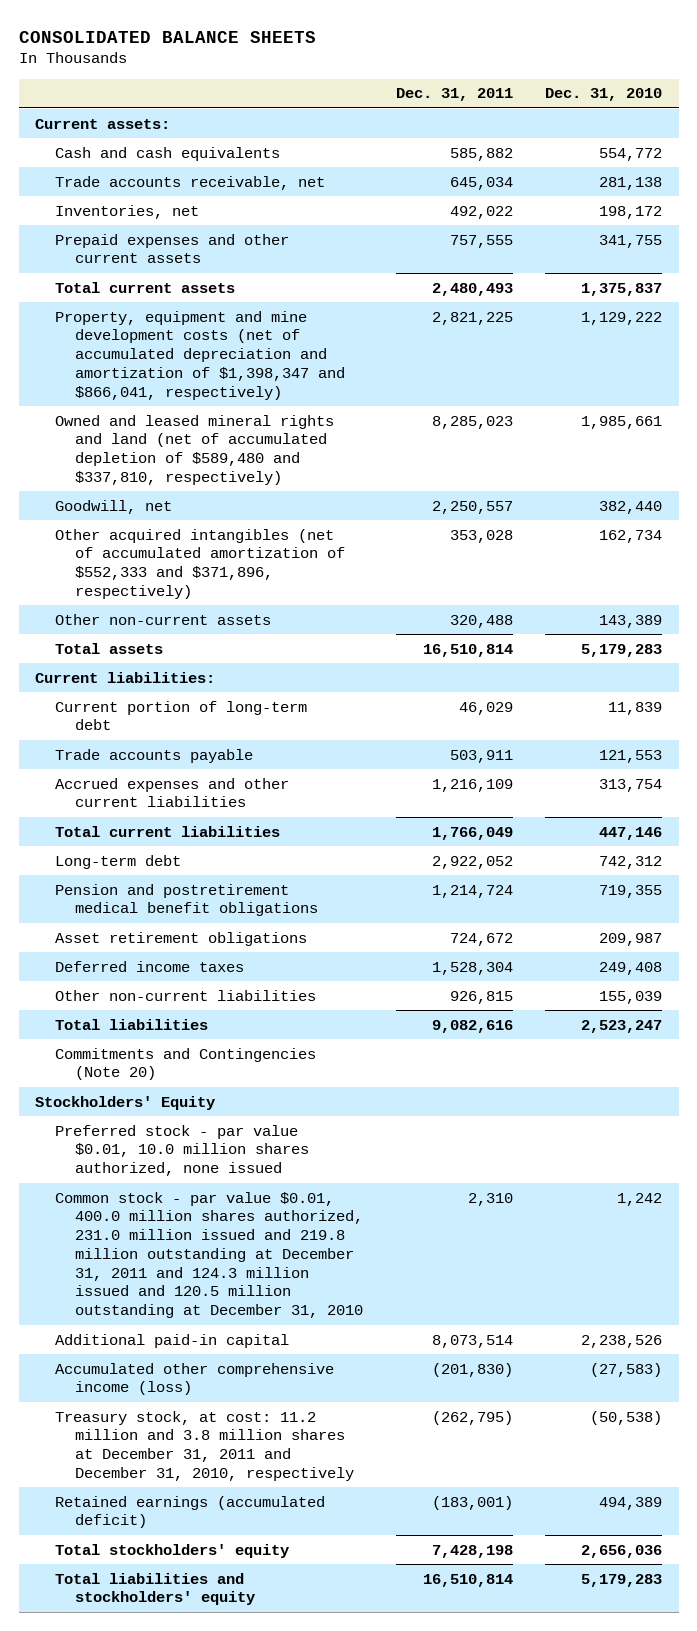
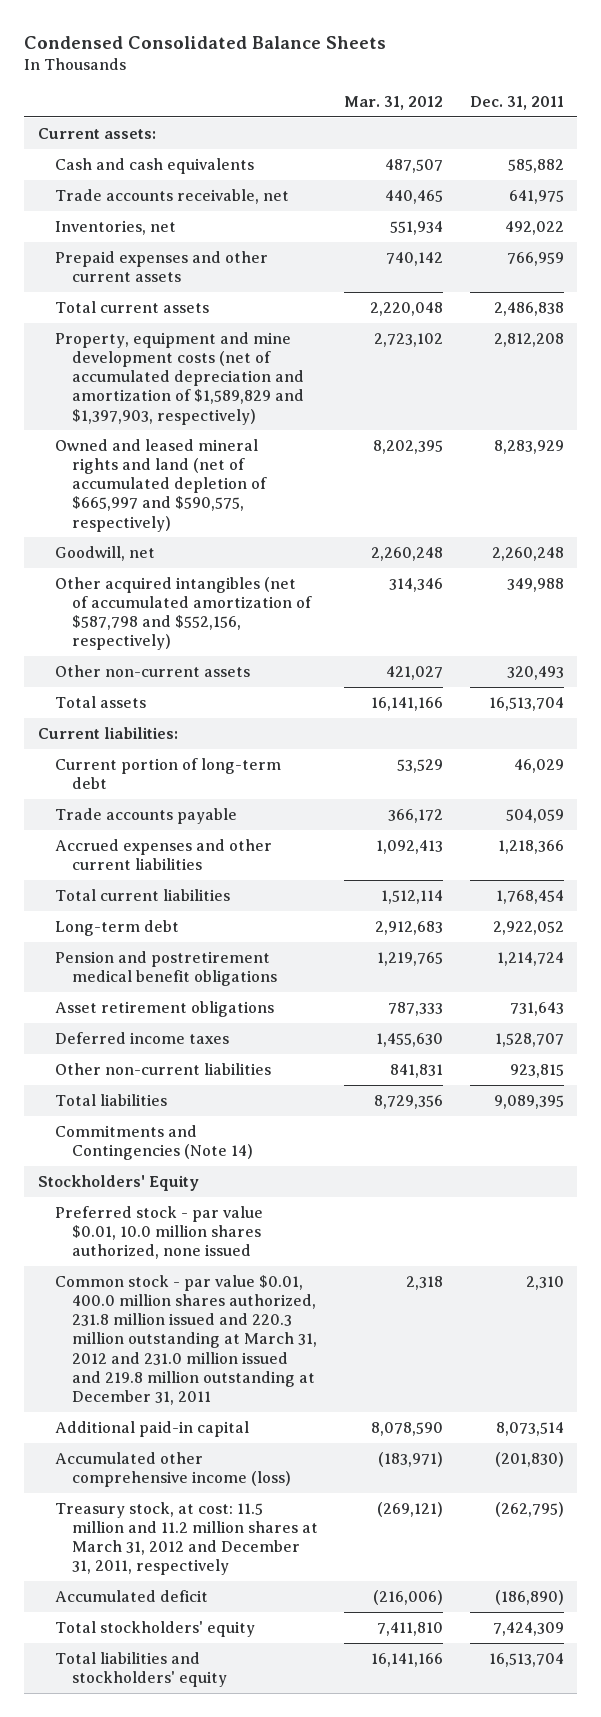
- CONSOLIDATED BALANCE SHEETS
+ Condensed Consolidated Balance Sheets
- | Dec. 31, 2011 | Dec. 31, 2010
+ | Mar. 31, 2012 | Dec. 31, 2011
- Trade accounts receivable, net | 645,034 | 281,138
+ Trade accounts receivable, net | 440,465 | 641,975
- Prepaid expenses and other current assets | 757,555 | 341,755
- Total current assets | 2,480,493 | 1,375,837
- Property, equipment and mine development costs (net of accumulated depreciation and amortization of $1,398,347 and $866,041, respectively) | 2,821,225 | 1,129,222
- Owned and leased mineral rights and land (net of accumulated depletion of $589,480 and $337,810, respectively) | 8,285,023 | 1,985,661
- Goodwill, net | 2,250,557 | 382,440
- Other acquired intangibles (net of accumulated amortization of $552,333 and $371,896, respectively) | 353,028 | 162,734
- Other non-current assets | 320,488 | 143,389
- Total assets | 16,510,814 | 5,179,283
+ Prepaid expenses and other current assets | 740,142 | 766,959
+ Total current assets | 2,220,048 | 2,486,838
+ Property, equipment and mine development costs (net of accumulated depreciation and amortization of $1,589,829 and $1,397,903, respectively) | 2,723,102 | 2,812,208
+ Owned and leased mineral rights and land (net of accumulated depletion of $665,997 and $590,575, respectively) | 8,202,395 | 8,283,929
+ Goodwill, net | 2,260,248 | 2,260,248
+ Other acquired intangibles (net of accumulated amortization of $587,798 and $552,156, respectively) | 314,346 | 349,988
+ Other non-current assets | 421,027 | 320,493
+ Total assets | 16,141,166 | 16,513,704
- Trade accounts payable | 503,911 | 121,553
- Accrued expenses and other current liabilities | 1,216,109 | 313,754
- Total current liabilities | 1,766,049 | 447,146
+ Trade accounts payable | 366,172 | 504,059
+ Accrued expenses and other current liabilities | 1,092,413 | 1,218,366
+ Total current liabilities | 1,512,114 | 1,768,454
- Asset retirement obligations | 724,672 | 209,987
- Deferred income taxes | 1,528,304 | 249,408
- Other non-current liabilities | 926,815 | 155,039
- Total liabilities | 9,082,616 | 2,523,247
- Commitments and Contingencies (Note 20)
+ Asset retirement obligations | 787,333 | 731,643
+ Deferred income taxes | 1,455,630 | 1,528,707
+ Other non-current liabilities | 841,831 | 923,815
+ Total liabilities | 8,729,356 | 9,089,395
+ Commitments and Contingencies (Note 14)
- Common stock - par value $0.01, 400.0 million shares authorized, 231.0 million issued and 219.8 million outstanding at December 31, 2011 and 124.3 million issued and 120.5 million outstanding at December 31, 2010 | 2,310 | 1,242
+ Common stock - par value $0.01, 400.0 million shares authorized, 231.8 million issued and 220.3 million outstanding at March 31, 2012 and 231.0 million issued and 219.8 million outstanding at December 31, 2011 | 2,318 | 2,310
- Treasury stock, at cost: 11.2 million and 3.8 million shares at December 31, 2011 and December 31, 2010, respectively | (262,795) | (50,538)
- Retained earnings (accumulated deficit) | (183,001) | 494,389
- Total stockholders' equity | 7,428,198 | 2,656,036
- Total liabilities and stockholders' equity | 16,510,814 | 5,179,283
+ Treasury stock, at cost: 11.5 million and 11.2 million shares at March 31, 2012 and December 31, 2011, respectively | (269,121) | (262,795)
+ Accumulated deficit | (216,006) | (186,890)
+ Total stockholders' equity | 7,411,810 | 7,424,309
+ Total liabilities and stockholders' equity | 16,141,166 | 16,513,704

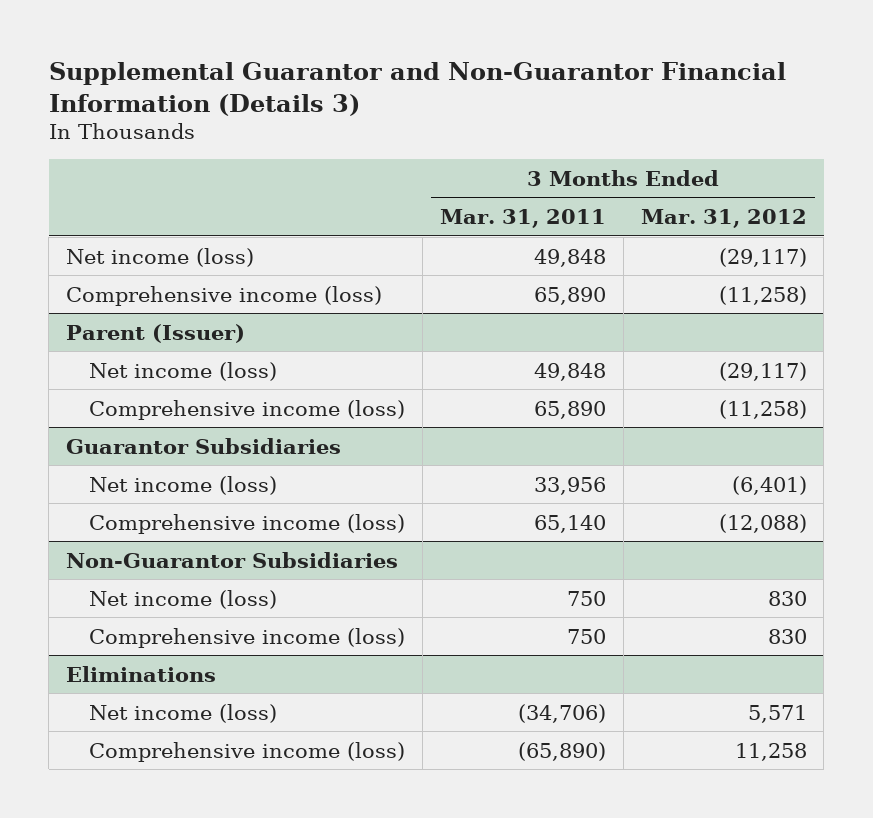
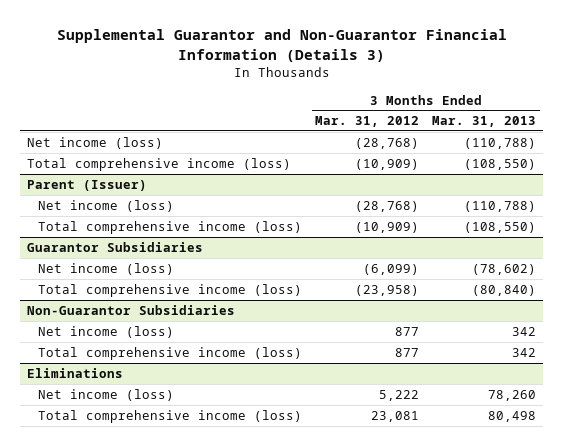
- | 3 Months Ended Mar. 31, 2011 | 3 Months Ended Mar. 31, 2012
+ | 3 Months Ended Mar. 31, 2012 | 3 Months Ended Mar. 31, 2013
- Net income (loss) | 49,848 | (29,117)
- Comprehensive income (loss) | 65,890 | (11,258)
+ Net income (loss) | (28,768) | (110,788)
+ Total comprehensive income (loss) | (10,909) | (108,550)
@ Parent (Issuer)
- Net income (loss) | 49,848 | (29,117)
- Comprehensive income (loss) | 65,890 | (11,258)
+ Net income (loss) | (28,768) | (110,788)
+ Total comprehensive income (loss) | (10,909) | (108,550)
@ Guarantor Subsidiaries
- Net income (loss) | 33,956 | (6,401)
- Comprehensive income (loss) | 65,140 | (12,088)
+ Net income (loss) | (6,099) | (78,602)
+ Total comprehensive income (loss) | (23,958) | (80,840)
@ Non-Guarantor Subsidiaries
- Net income (loss) | 750 | 830
- Comprehensive income (loss) | 750 | 830
+ Net income (loss) | 877 | 342
+ Total comprehensive income (loss) | 877 | 342
@ Eliminations
- Net income (loss) | (34,706) | 5,571
- Comprehensive income (loss) | (65,890) | 11,258
+ Net income (loss) | 5,222 | 78,260
+ Total comprehensive income (loss) | 23,081 | 80,498

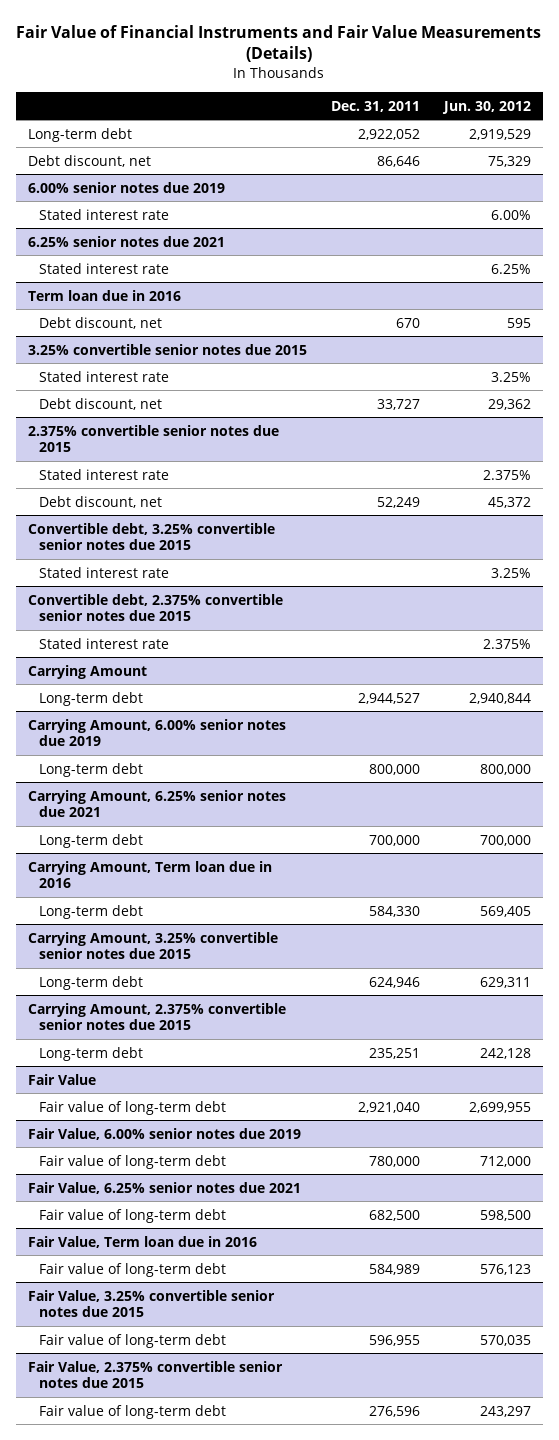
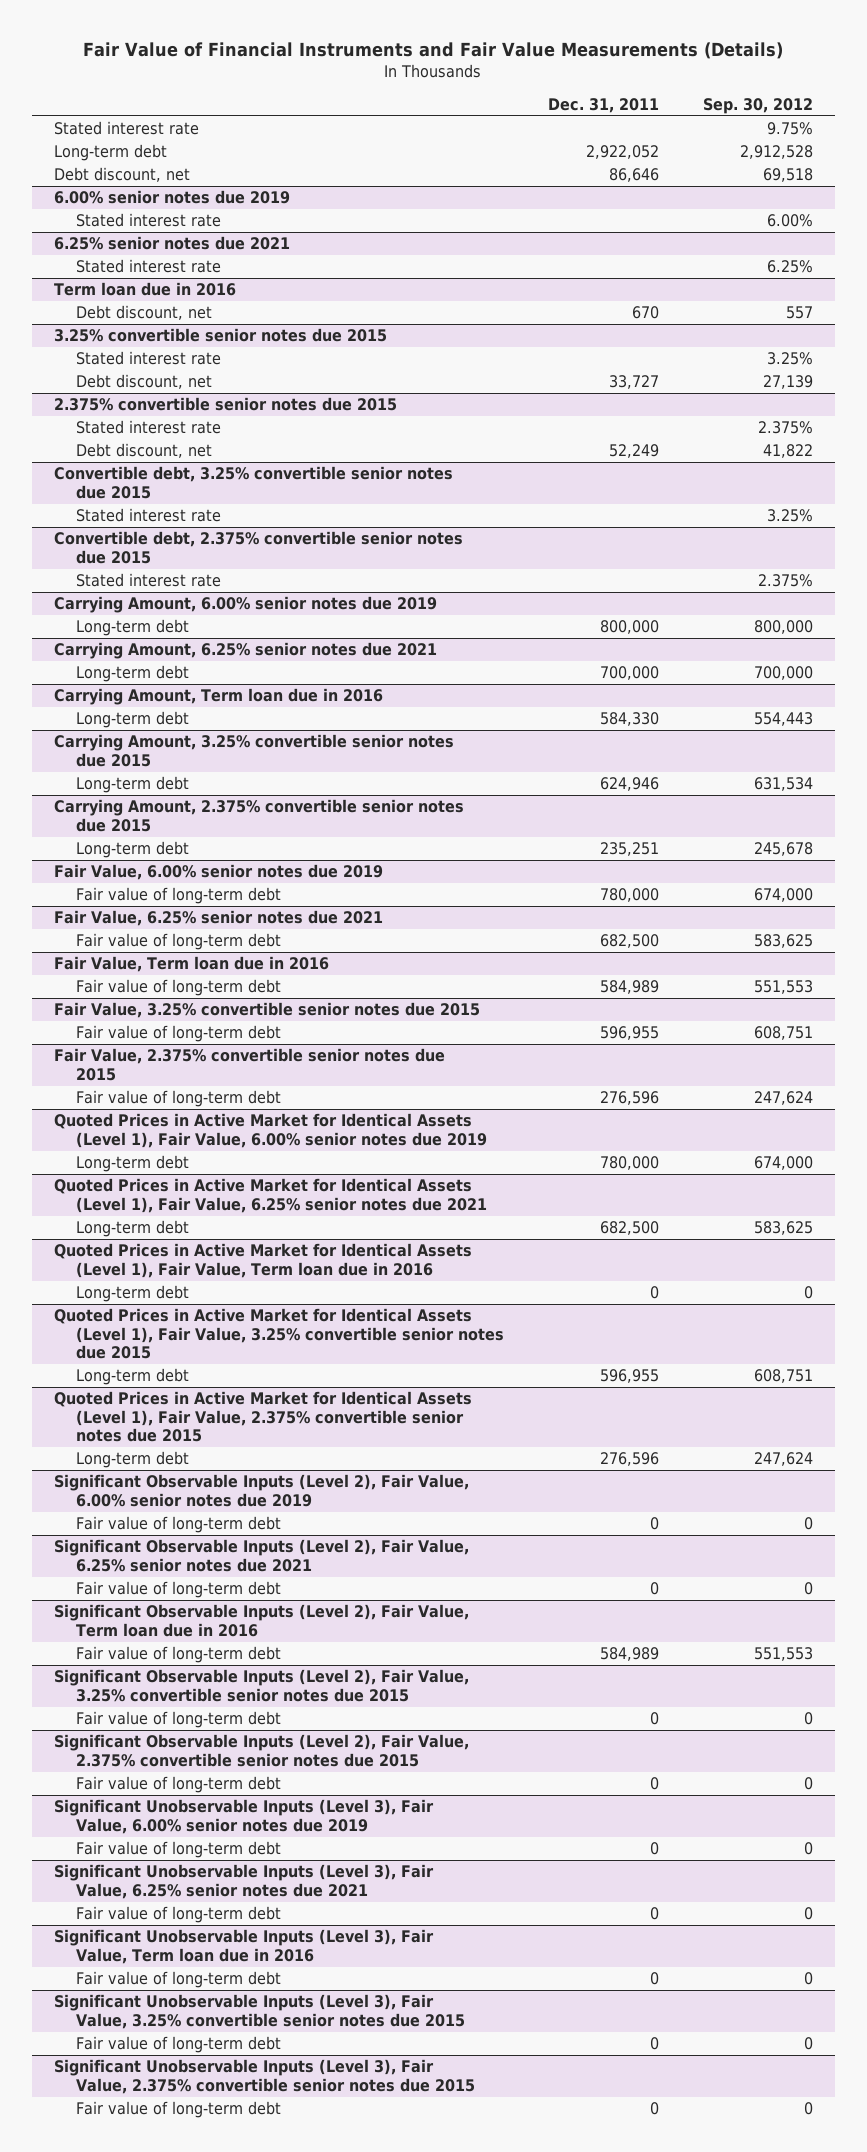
- | Dec. 31, 2011 | Jun. 30, 2012
+ | Dec. 31, 2011 | Sep. 30, 2012
+ Stated interest rate | | 9.75%
- Carrying Amount
- Long-term debt | 2,944,527 | 2,940,844
- Fair Value
- Fair value of long-term debt | 2,921,040 | 2,699,955
+ Quoted Prices in Active Market for Identical Assets (Level 1), Fair Value, 6.00% senior notes due 2019
+ Long-term debt | 780,000 | 674,000
+ Quoted Prices in Active Market for Identical Assets (Level 1), Fair Value, 6.25% senior notes due 2021
+ Long-term debt | 682,500 | 583,625
+ Quoted Prices in Active Market for Identical Assets (Level 1), Fair Value, Term loan due in 2016
+ Long-term debt | 0 | 0
+ Quoted Prices in Active Market for Identical Assets (Level 1), Fair Value, 3.25% convertible senior notes due 2015
+ Long-term debt | 596,955 | 608,751
+ Quoted Prices in Active Market for Identical Assets (Level 1), Fair Value, 2.375% convertible senior notes due 2015
+ Long-term debt | 276,596 | 247,624
+ Significant Observable Inputs (Level 2), Fair Value, 6.00% senior notes due 2019
+ Fair value of long-term debt | 0 | 0
+ Significant Observable Inputs (Level 2), Fair Value, 6.25% senior notes due 2021
+ Fair value of long-term debt | 0 | 0
+ Significant Observable Inputs (Level 2), Fair Value, Term loan due in 2016
+ Fair value of long-term debt | 584,989 | 551,553
+ Significant Observable Inputs (Level 2), Fair Value, 3.25% convertible senior notes due 2015
+ Fair value of long-term debt | 0 | 0
+ Significant Observable Inputs (Level 2), Fair Value, 2.375% convertible senior notes due 2015
+ Fair value of long-term debt | 0 | 0
+ Significant Unobservable Inputs (Level 3), Fair Value, 6.00% senior notes due 2019
+ Fair value of long-term debt | 0 | 0
+ Significant Unobservable Inputs (Level 3), Fair Value, 6.25% senior notes due 2021
+ Fair value of long-term debt | 0 | 0
+ Significant Unobservable Inputs (Level 3), Fair Value, Term loan due in 2016
+ Fair value of long-term debt | 0 | 0
+ Significant Unobservable Inputs (Level 3), Fair Value, 3.25% convertible senior notes due 2015
+ Fair value of long-term debt | 0 | 0
+ Significant Unobservable Inputs (Level 3), Fair Value, 2.375% convertible senior notes due 2015
+ Fair value of long-term debt | 0 | 0

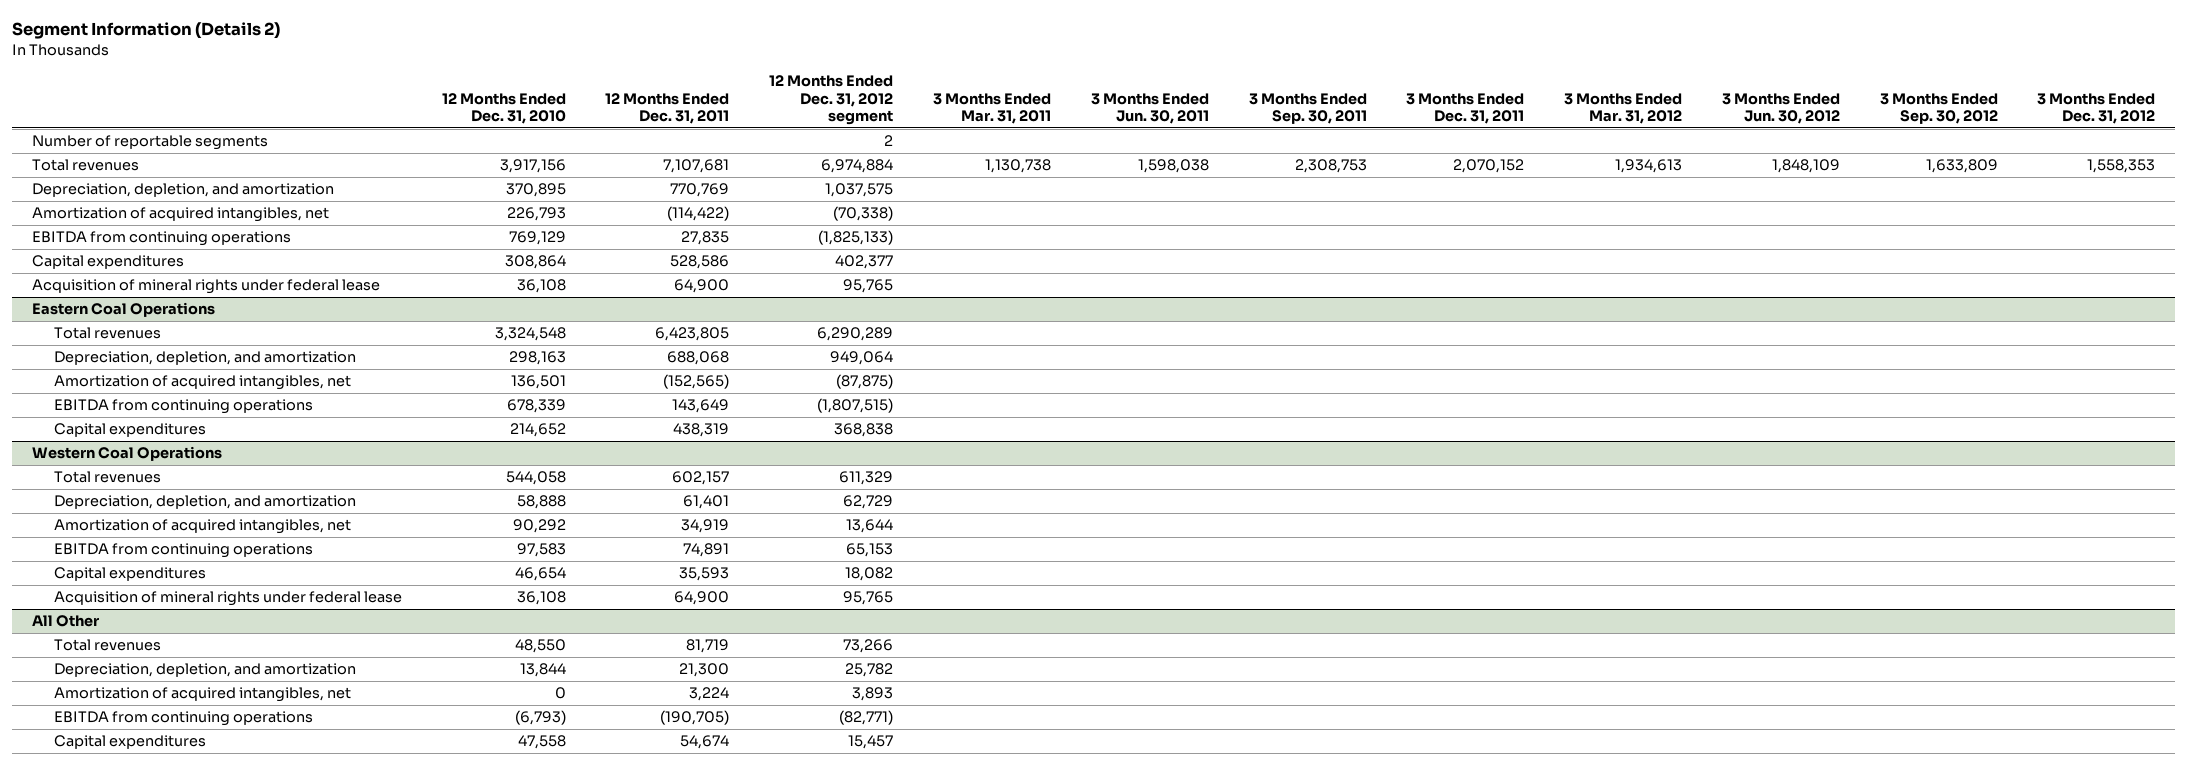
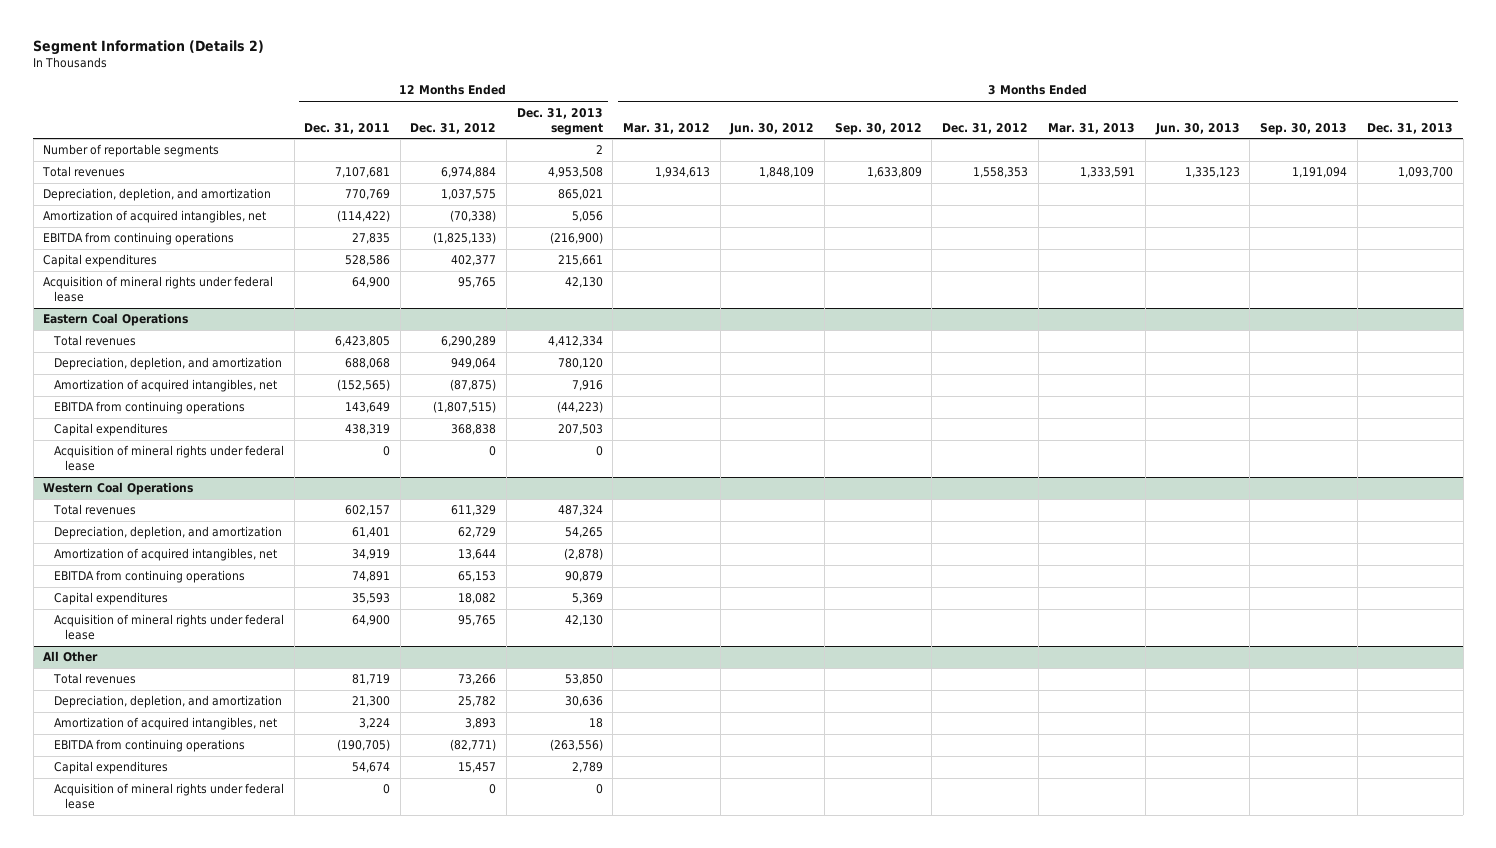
- | 12 Months Ended Dec. 31, 2010 | 12 Months Ended Dec. 31, 2011 | 12 Months Ended Dec. 31, 2012 segment | 3 Months Ended Mar. 31, 2011 | 3 Months Ended Jun. 30, 2011 | 3 Months Ended Sep. 30, 2011 | 3 Months Ended Dec. 31, 2011 | 3 Months Ended Mar. 31, 2012 | 3 Months Ended Jun. 30, 2012 | 3 Months Ended Sep. 30, 2012 | 3 Months Ended Dec. 31, 2012
+ | 12 Months Ended Dec. 31, 2011 | 12 Months Ended Dec. 31, 2012 | 12 Months Ended Dec. 31, 2013 segment | 3 Months Ended Mar. 31, 2012 | 3 Months Ended Jun. 30, 2012 | 3 Months Ended Sep. 30, 2012 | 3 Months Ended Dec. 31, 2012 | 3 Months Ended Mar. 31, 2013 | 3 Months Ended Jun. 30, 2013 | 3 Months Ended Sep. 30, 2013 | 3 Months Ended Dec. 31, 2013
@ Eastern Coal Operations
+ Acquisition of mineral rights under federal lease | 0 | 0 | 0 | | | | | | | |
@ All Other
+ Acquisition of mineral rights under federal lease | 0 | 0 | 0 | | | | | | | |

